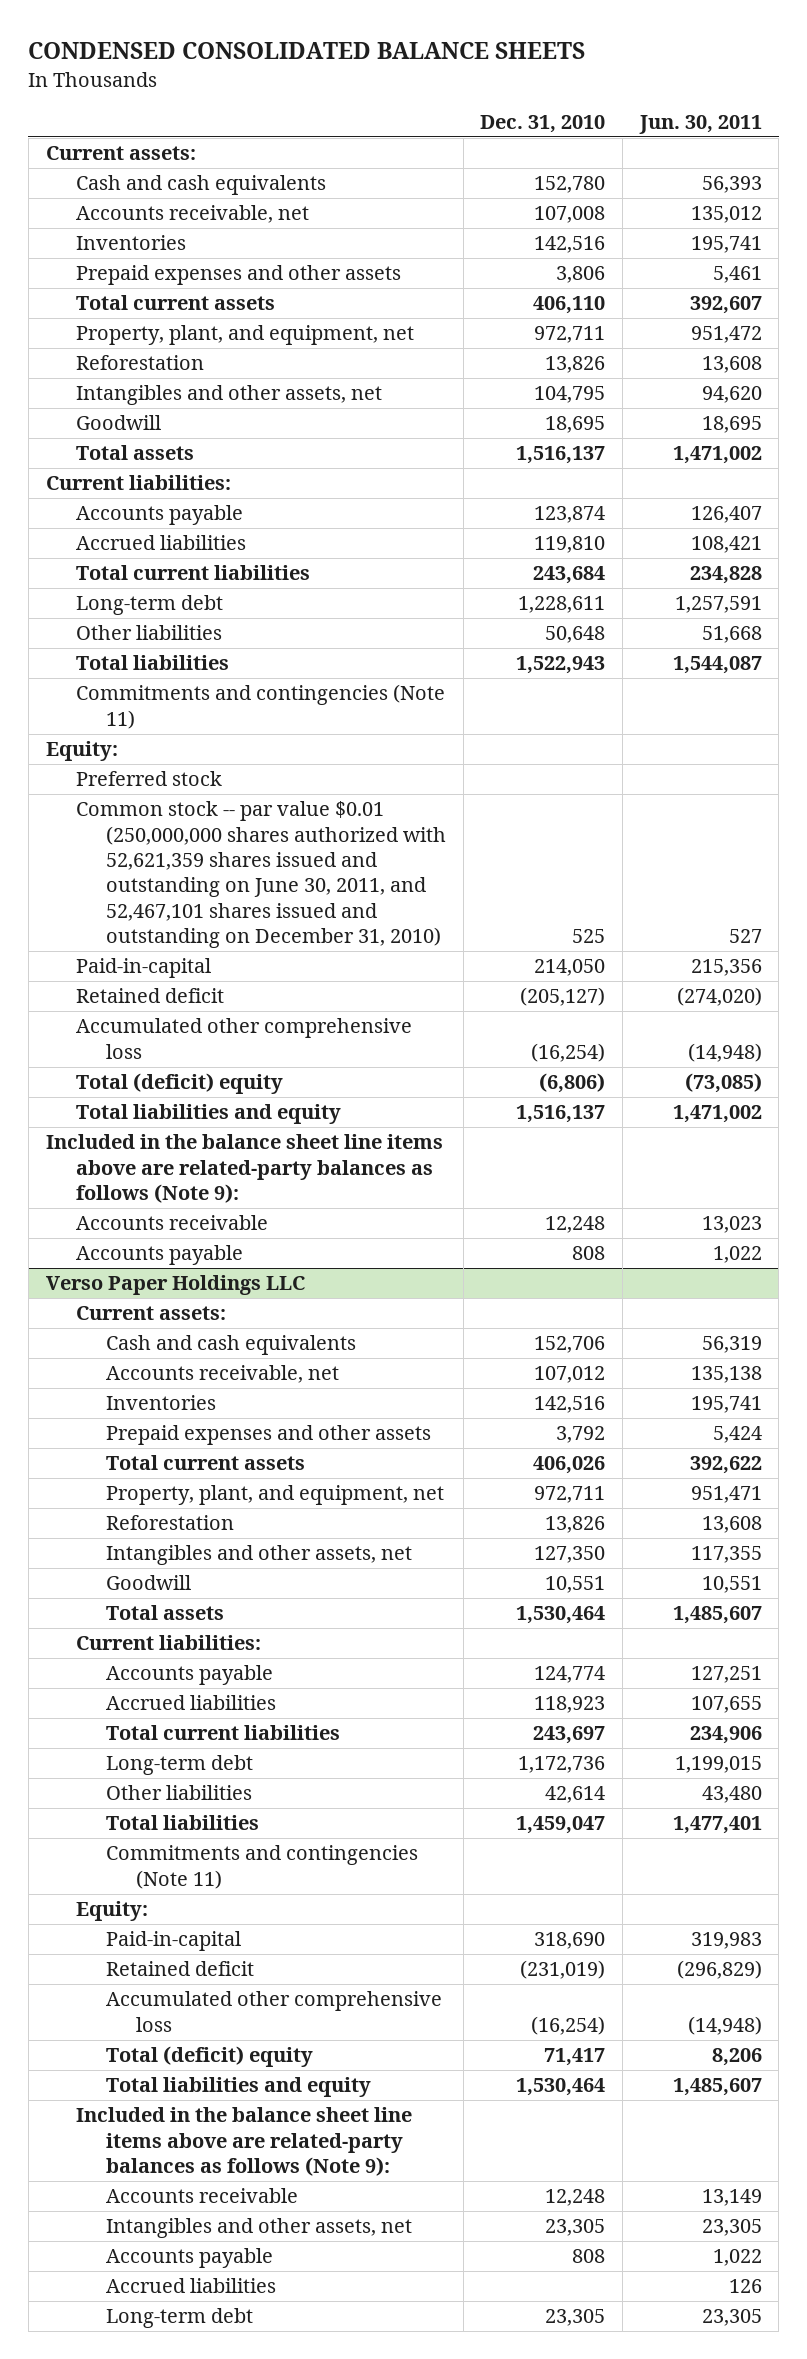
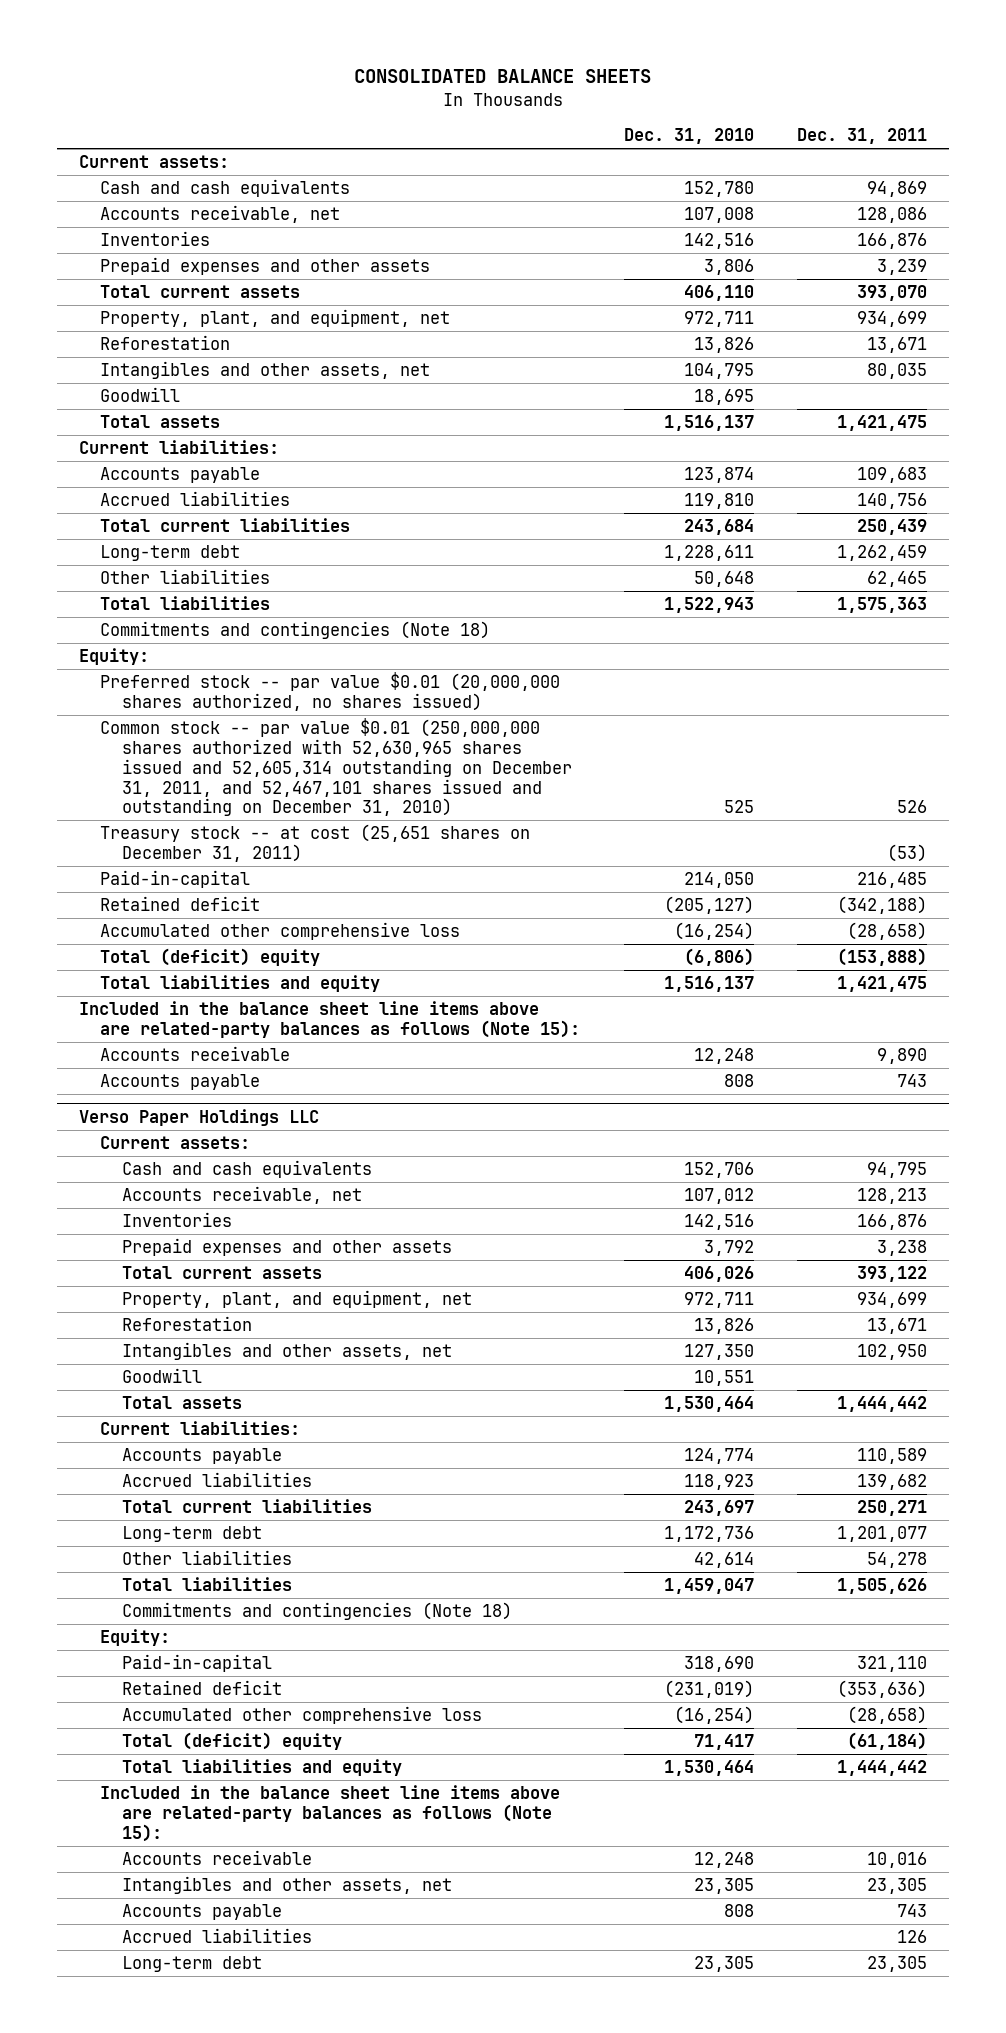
- CONDENSED CONSOLIDATED BALANCE SHEETS
+ CONSOLIDATED BALANCE SHEETS
- | Dec. 31, 2010 | Jun. 30, 2011
+ | Dec. 31, 2010 | Dec. 31, 2011
- Commitments and contingencies (Note 11)
+ Commitments and contingencies (Note 18)
- Preferred stock
- Common stock -- par value $0.01 (250,000,000 shares authorized with 52,621,359 shares issued and outstanding on June 30, 2011, and 52,467,101 shares issued and outstanding on December 31, 2010) | 525 | 527
+ Preferred stock -- par value $0.01 (20,000,000 shares authorized, no shares issued)
+ Common stock -- par value $0.01 (250,000,000 shares authorized with 52,630,965 shares issued and 52,605,314 outstanding on December 31, 2011, and 52,467,101 shares issued and outstanding on December 31, 2010) | 525 | 526
+ Treasury stock -- at cost (25,651 shares on December 31, 2011) | | (53)
- Included in the balance sheet line items above are related-party balances as follows (Note 9):
+ Included in the balance sheet line items above are related-party balances as follows (Note 15):
@ Verso Paper Holdings LLC
- Commitments and contingencies (Note 11)
+ Commitments and contingencies (Note 18)
- Included in the balance sheet line items above are related-party balances as follows (Note 9):
+ Included in the balance sheet line items above are related-party balances as follows (Note 15):

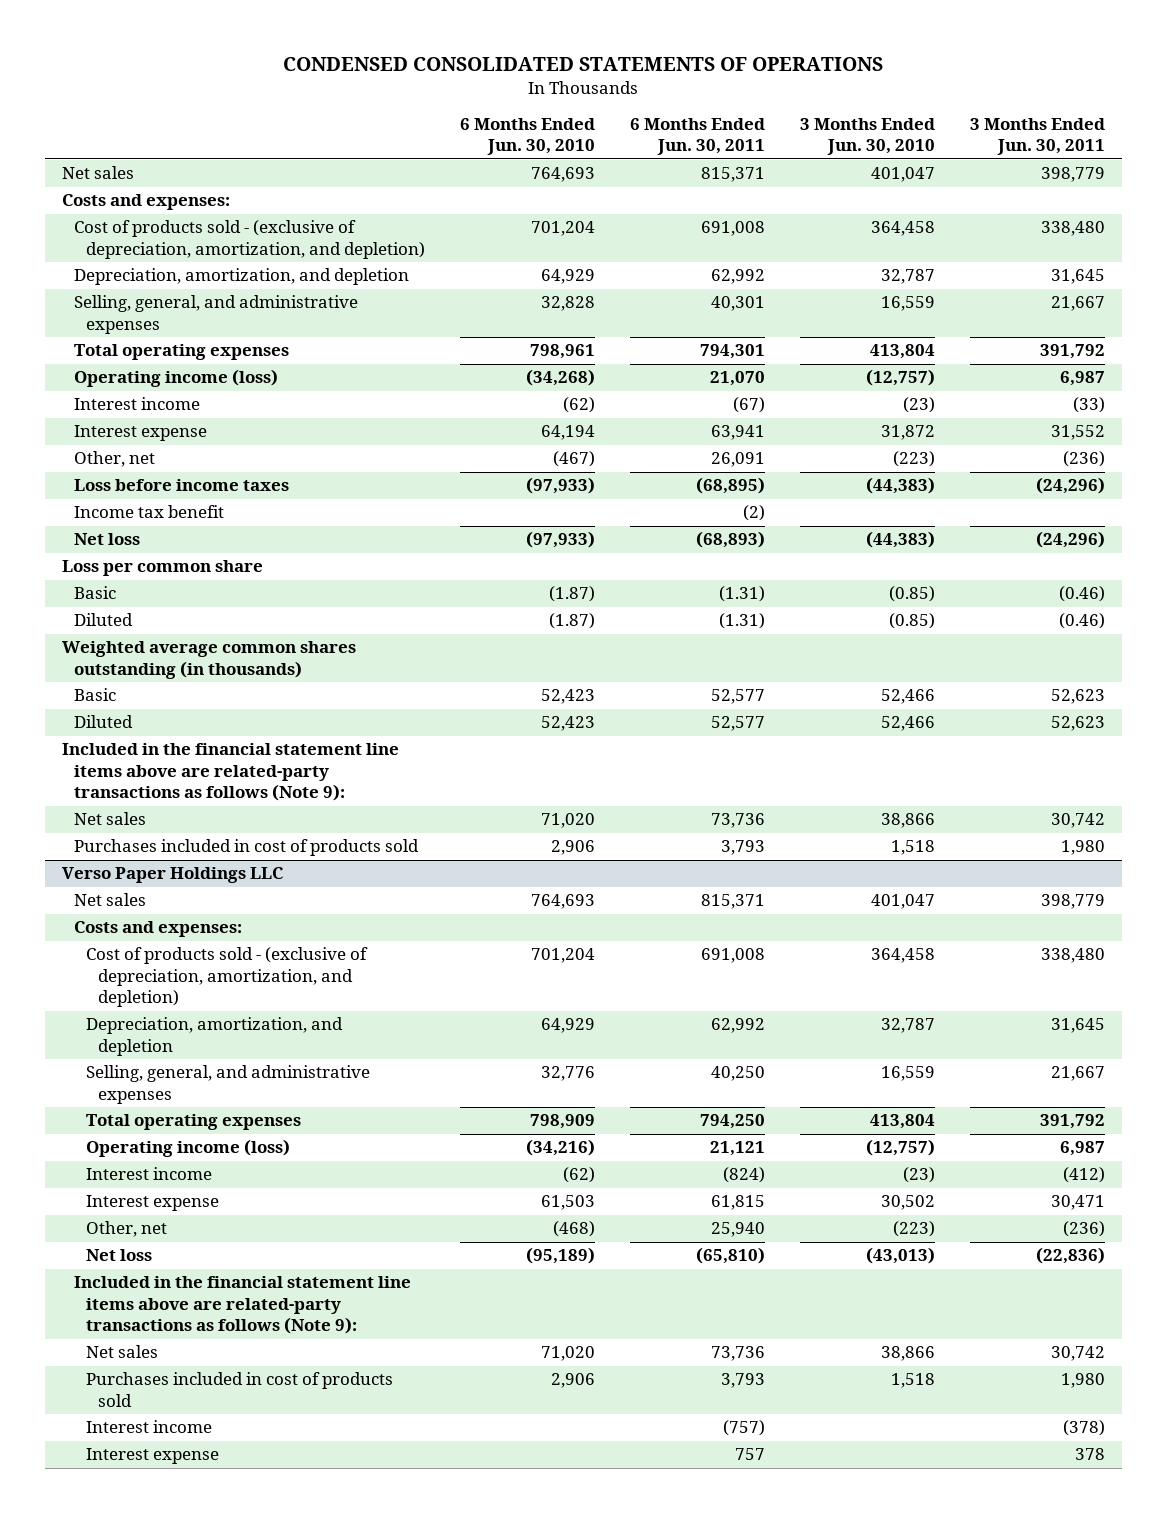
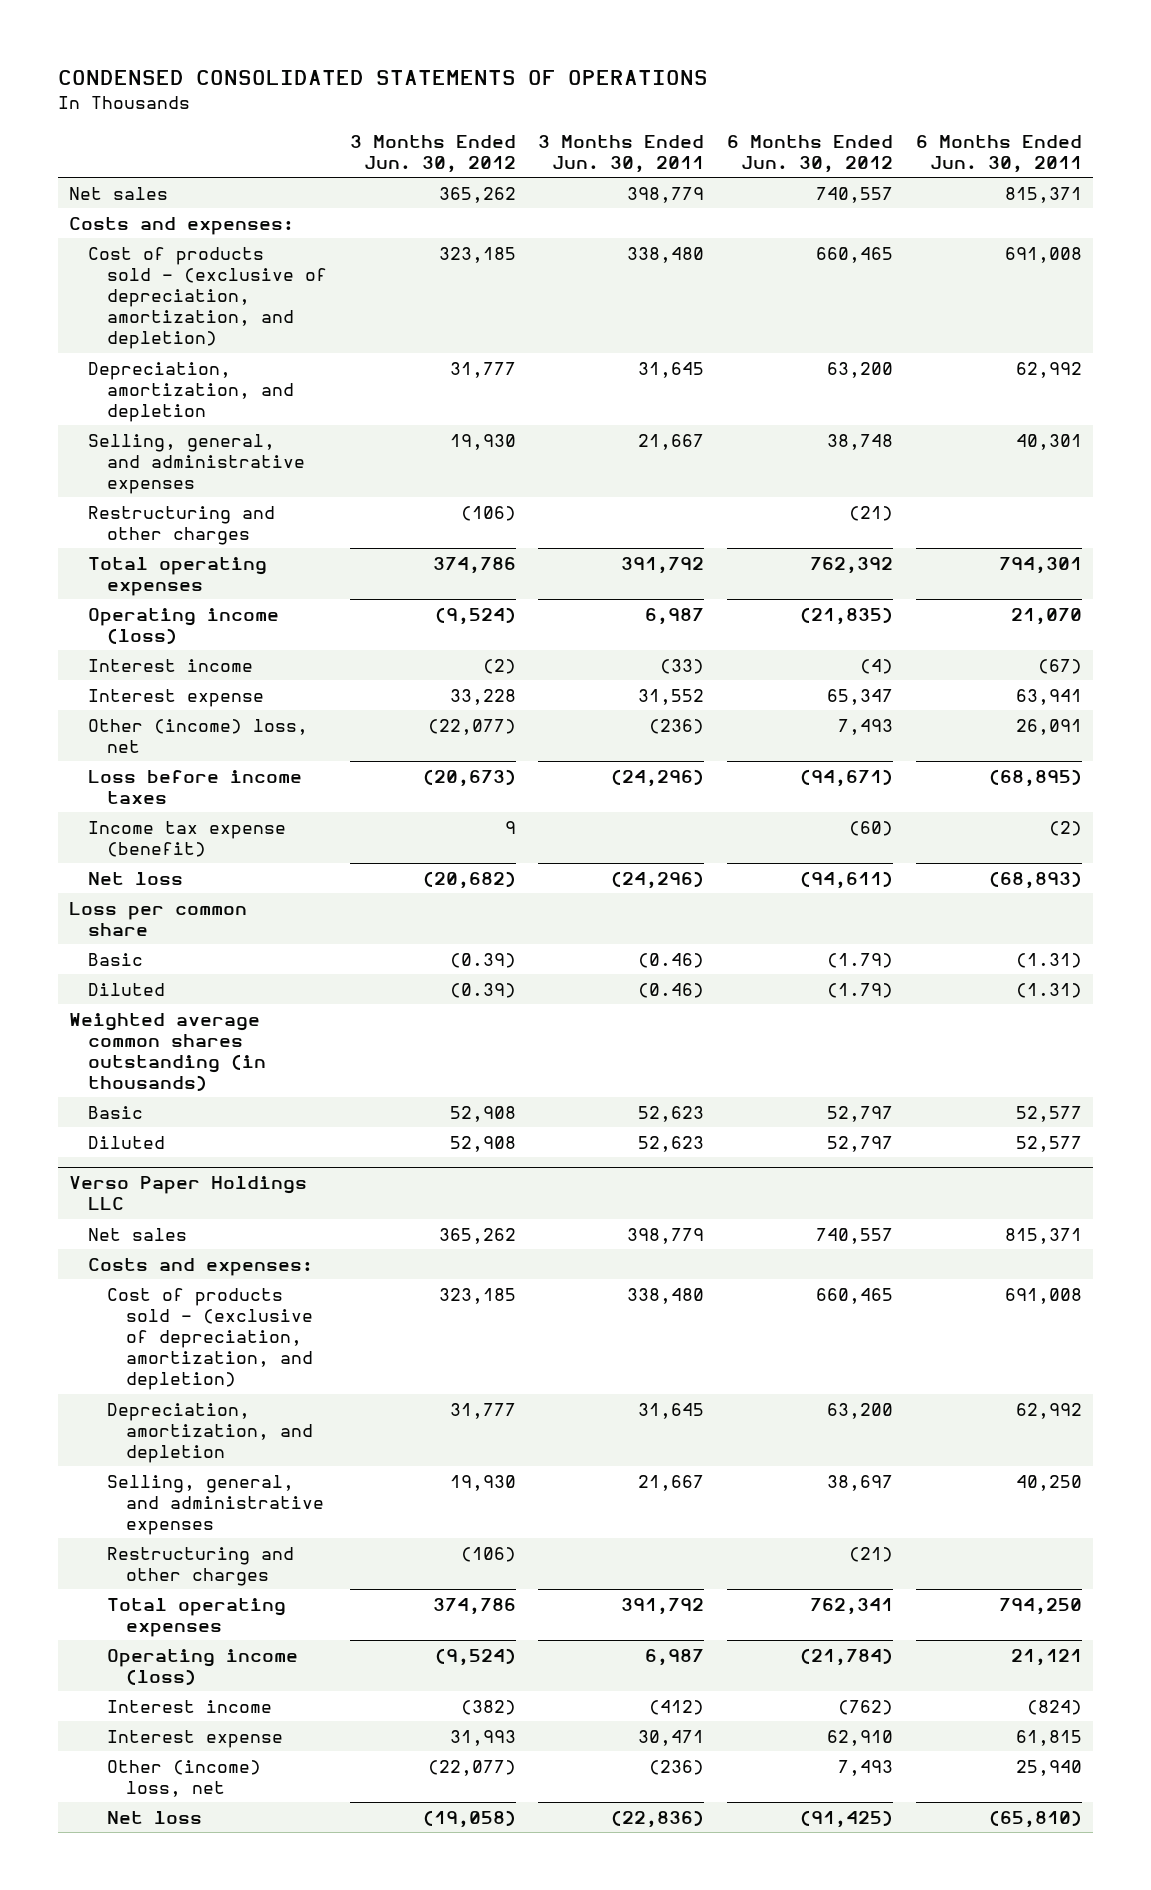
- | 6 Months Ended Jun. 30, 2010 | 6 Months Ended Jun. 30, 2011 | 3 Months Ended Jun. 30, 2010 | 3 Months Ended Jun. 30, 2011
+ | 3 Months Ended Jun. 30, 2012 | 3 Months Ended Jun. 30, 2011 | 6 Months Ended Jun. 30, 2012 | 6 Months Ended Jun. 30, 2011
+ Restructuring and other charges | (106) | | (21) |
- Other, net | (467) | 26,091 | (223) | (236)
+ Other (income) loss, net | (22,077) | (236) | 7,493 | 26,091
- Income tax benefit | | (2) | |
+ Income tax expense (benefit) | 9 | | (60) | (2)
- Included in the financial statement line items above are related-party transactions as follows (Note 9):
- Net sales | 71,020 | 73,736 | 38,866 | 30,742
- Purchases included in cost of products sold | 2,906 | 3,793 | 1,518 | 1,980
@ Verso Paper Holdings LLC
+ Restructuring and other charges | (106) | | (21) |
- Other, net | (468) | 25,940 | (223) | (236)
+ Other (income) loss, net | (22,077) | (236) | 7,493 | 25,940
- Included in the financial statement line items above are related-party transactions as follows (Note 9):
- Net sales | 71,020 | 73,736 | 38,866 | 30,742
- Purchases included in cost of products sold | 2,906 | 3,793 | 1,518 | 1,980
- Interest income | | (757) | | (378)
- Interest expense | | 757 | | 378

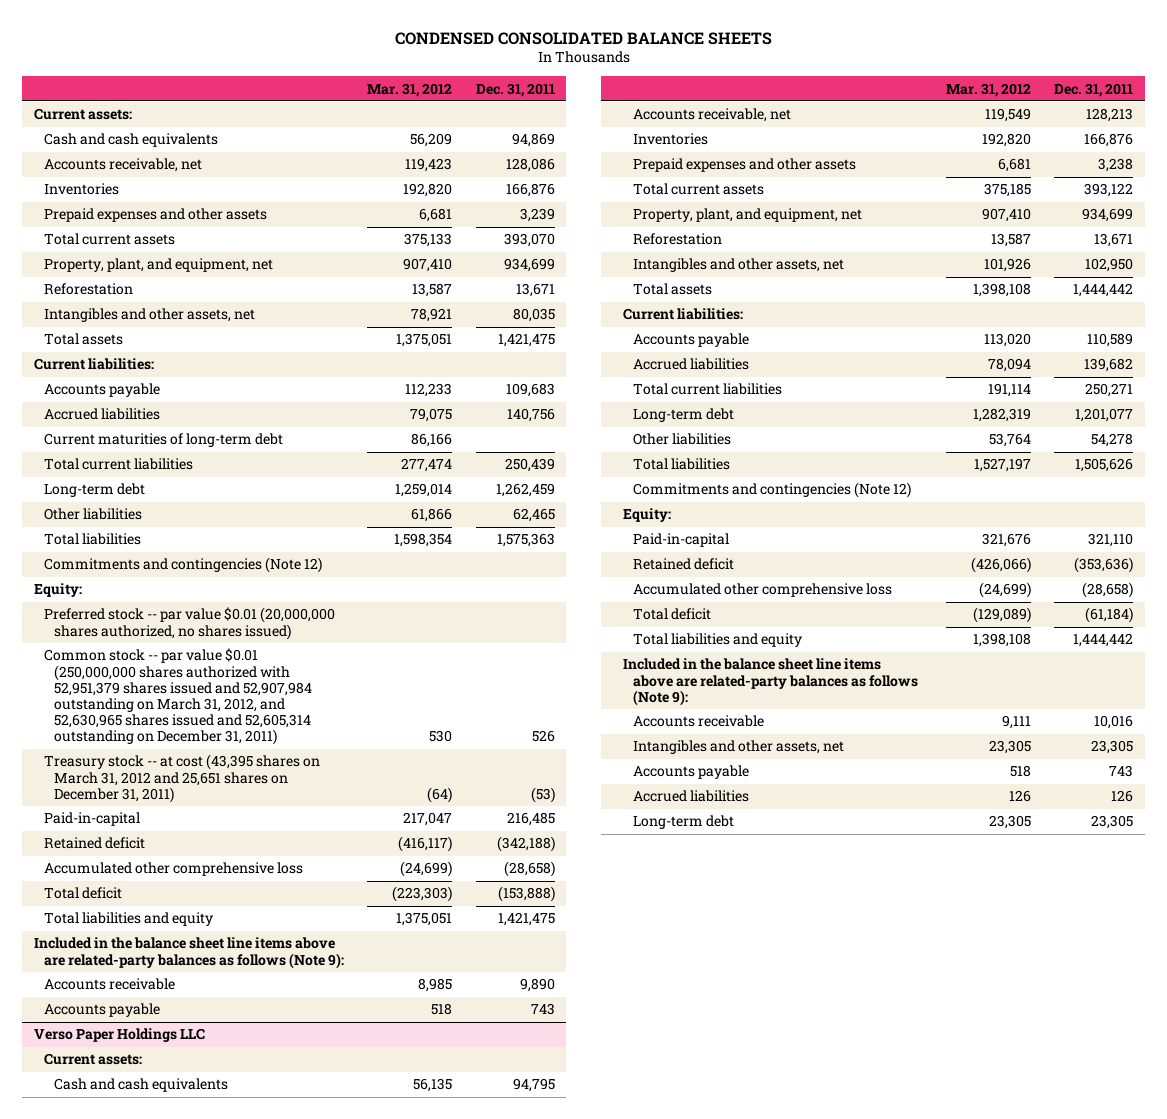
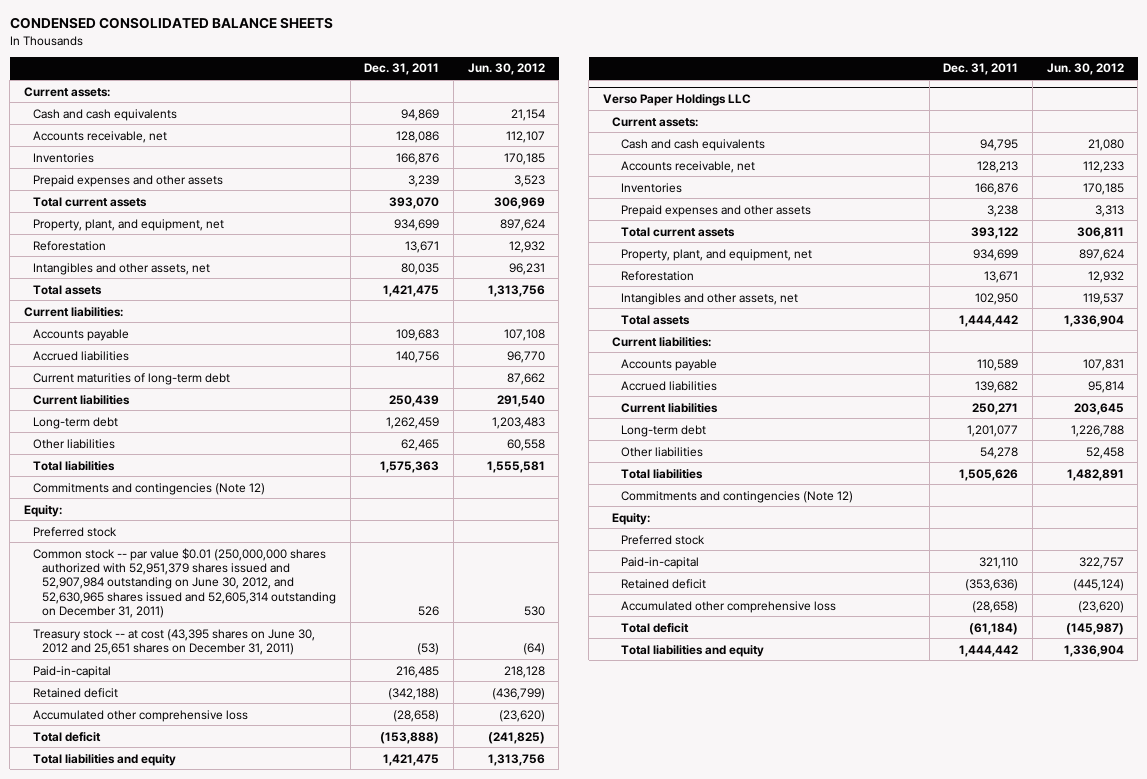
- | Mar. 31, 2012 | Dec. 31, 2011
+ | Dec. 31, 2011 | Jun. 30, 2012
- Total current liabilities | 277,474 | 250,439
+ Current liabilities | 250,439 | 291,540
- Preferred stock -- par value $0.01 (20,000,000 shares authorized, no shares issued)
- Common stock -- par value $0.01 (250,000,000 shares authorized with 52,951,379 shares issued and 52,907,984 outstanding on March 31, 2012, and 52,630,965 shares issued and 52,605,314 outstanding on December 31, 2011) | 530 | 526
- Treasury stock -- at cost (43,395 shares on March 31, 2012 and 25,651 shares on December 31, 2011) | (64) | (53)
+ Preferred stock
+ Common stock -- par value $0.01 (250,000,000 shares authorized with 52,951,379 shares issued and 52,907,984 outstanding on June 30, 2012, and 52,630,965 shares issued and 52,605,314 outstanding on December 31, 2011) | 526 | 530
+ Treasury stock -- at cost (43,395 shares on June 30, 2012 and 25,651 shares on December 31, 2011) | (53) | (64)
- Included in the balance sheet line items above are related-party balances as follows (Note 9):
- Accounts receivable | 8,985 | 9,890
- Accounts payable | 518 | 743
@ Verso Paper Holdings LLC
- Total current liabilities | 191,114 | 250,271
+ Current liabilities | 250,271 | 203,645
+ Preferred stock
- Included in the balance sheet line items above are related-party balances as follows (Note 9):
- Accounts receivable | 9,111 | 10,016
- Intangibles and other assets, net | 23,305 | 23,305
- Accounts payable | 518 | 743
- Accrued liabilities | 126 | 126
- Long-term debt | 23,305 | 23,305

